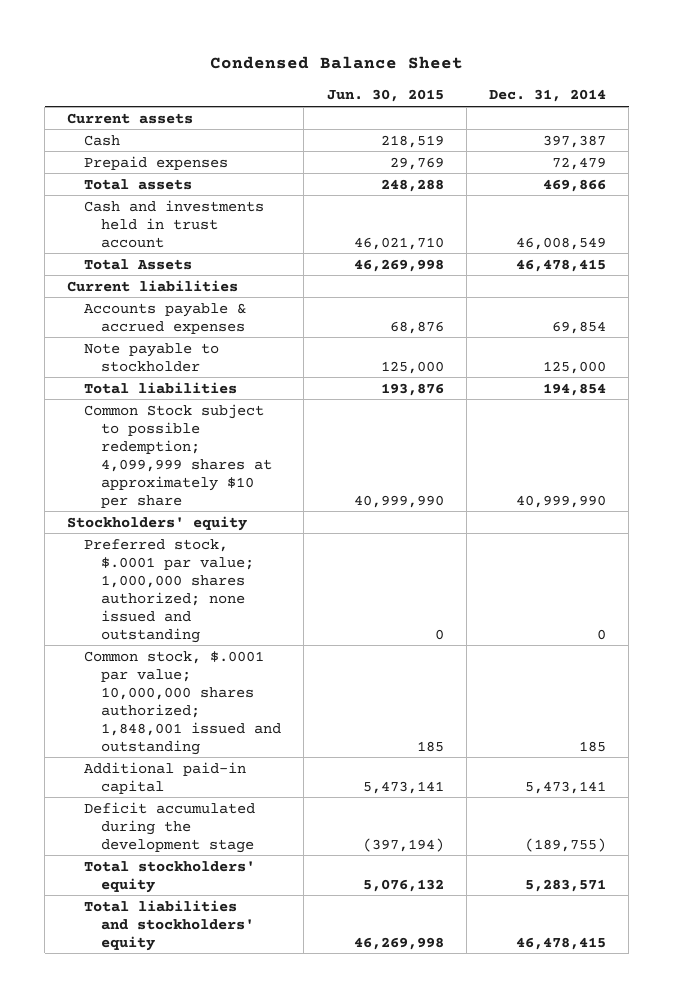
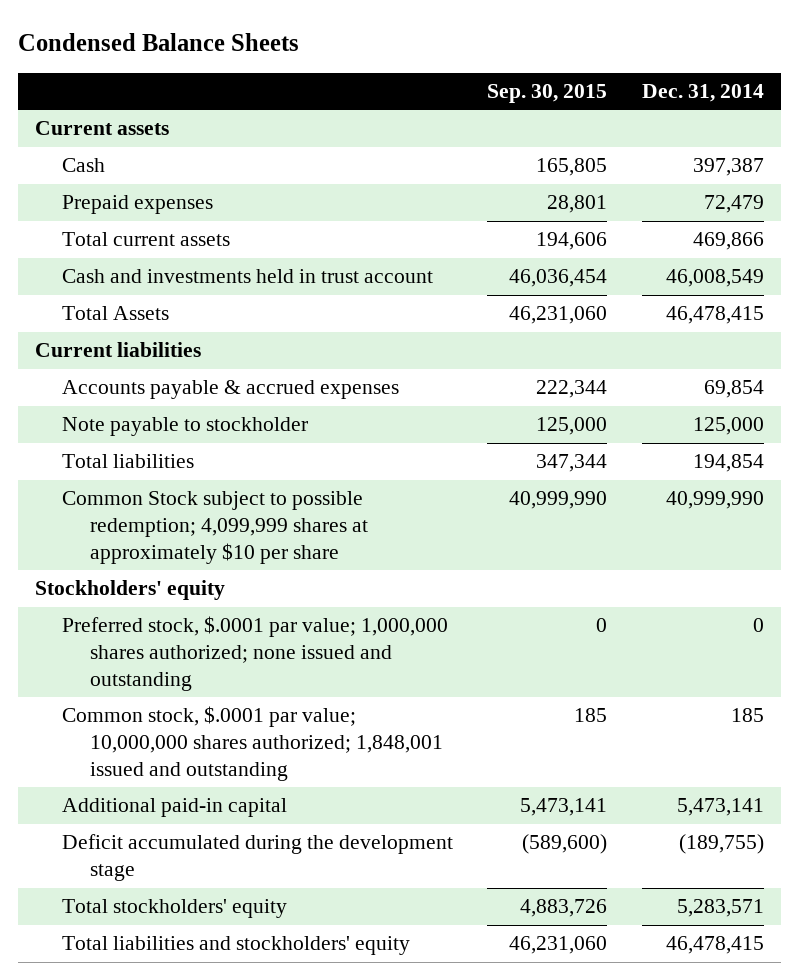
- Condensed Balance Sheet
+ Condensed Balance Sheets
- | Jun. 30, 2015 | Dec. 31, 2014
+ | Sep. 30, 2015 | Dec. 31, 2014
- Total assets | 248,288 | 469,866
+ Total current assets | 194,606 | 469,866

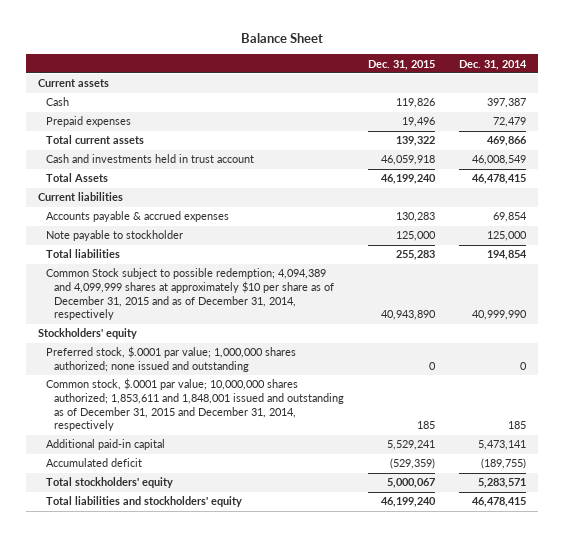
- Condensed Balance Sheets
+ Balance Sheet
- | Sep. 30, 2015 | Dec. 31, 2014
+ | Dec. 31, 2015 | Dec. 31, 2014
- Common Stock subject to possible redemption; 4,099,999 shares at approximately $10 per share | 40,999,990 | 40,999,990
+ Common Stock subject to possible redemption; 4,094,389 and 4,099,999 shares at approximately $10 per share as of December 31, 2015 and as of December 31, 2014, respectively | 40,943,890 | 40,999,990
- Common stock, $.0001 par value; 10,000,000 shares authorized; 1,848,001 issued and outstanding | 185 | 185
+ Common stock, $.0001 par value; 10,000,000 shares authorized; 1,853,611 and 1,848,001 issued and outstanding as of December 31, 2015 and December 31, 2014, respectively | 185 | 185
- Deficit accumulated during the development stage | (589,600) | (189,755)
+ Accumulated deficit | (529,359) | (189,755)

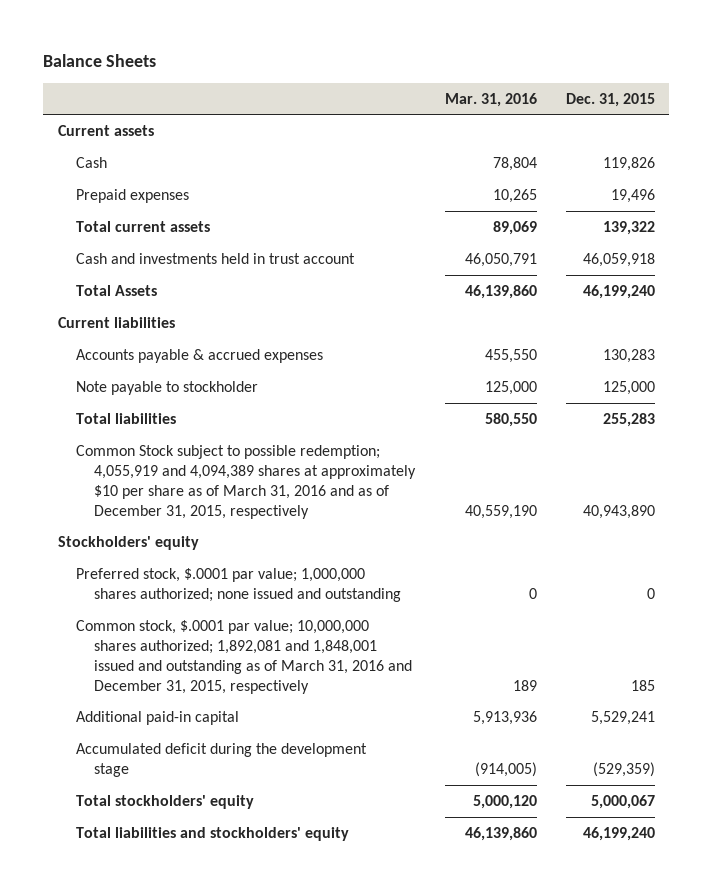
- Balance Sheet
+ Balance Sheets
- | Dec. 31, 2015 | Dec. 31, 2014
+ | Mar. 31, 2016 | Dec. 31, 2015
- Common Stock subject to possible redemption; 4,094,389 and 4,099,999 shares at approximately $10 per share as of December 31, 2015 and as of December 31, 2014, respectively | 40,943,890 | 40,999,990
+ Common Stock subject to possible redemption; 4,055,919 and 4,094,389 shares at approximately $10 per share as of March 31, 2016 and as of December 31, 2015, respectively | 40,559,190 | 40,943,890
- Common stock, $.0001 par value; 10,000,000 shares authorized; 1,853,611 and 1,848,001 issued and outstanding as of December 31, 2015 and December 31, 2014, respectively | 185 | 185
+ Common stock, $.0001 par value; 10,000,000 shares authorized; 1,892,081 and 1,848,001 issued and outstanding as of March 31, 2016 and December 31, 2015, respectively | 189 | 185
- Accumulated deficit | (529,359) | (189,755)
+ Accumulated deficit during the development stage | (914,005) | (529,359)

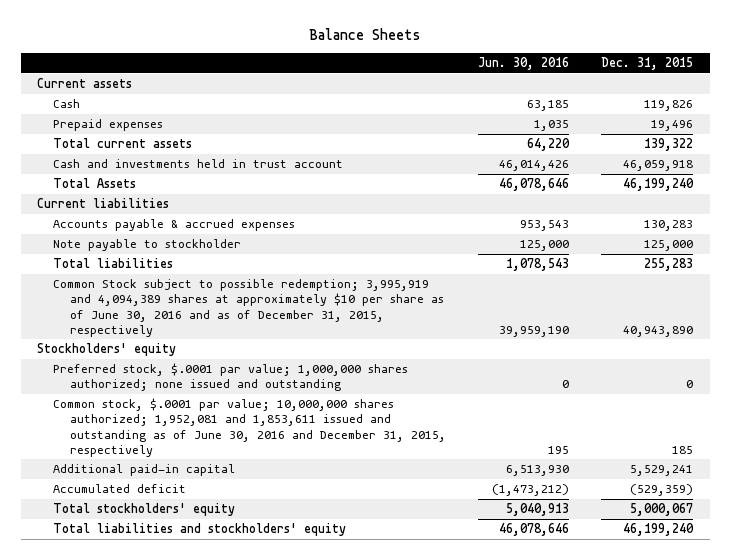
- | Mar. 31, 2016 | Dec. 31, 2015
+ | Jun. 30, 2016 | Dec. 31, 2015
- Common Stock subject to possible redemption; 4,055,919 and 4,094,389 shares at approximately $10 per share as of March 31, 2016 and as of December 31, 2015, respectively | 40,559,190 | 40,943,890
+ Common Stock subject to possible redemption; 3,995,919 and 4,094,389 shares at approximately $10 per share as of June 30, 2016 and as of December 31, 2015, respectively | 39,959,190 | 40,943,890
- Common stock, $.0001 par value; 10,000,000 shares authorized; 1,892,081 and 1,848,001 issued and outstanding as of March 31, 2016 and December 31, 2015, respectively | 189 | 185
+ Common stock, $.0001 par value; 10,000,000 shares authorized; 1,952,081 and 1,853,611 issued and outstanding as of June 30, 2016 and December 31, 2015, respectively | 195 | 185
- Accumulated deficit during the development stage | (914,005) | (529,359)
+ Accumulated deficit | (1,473,212) | (529,359)

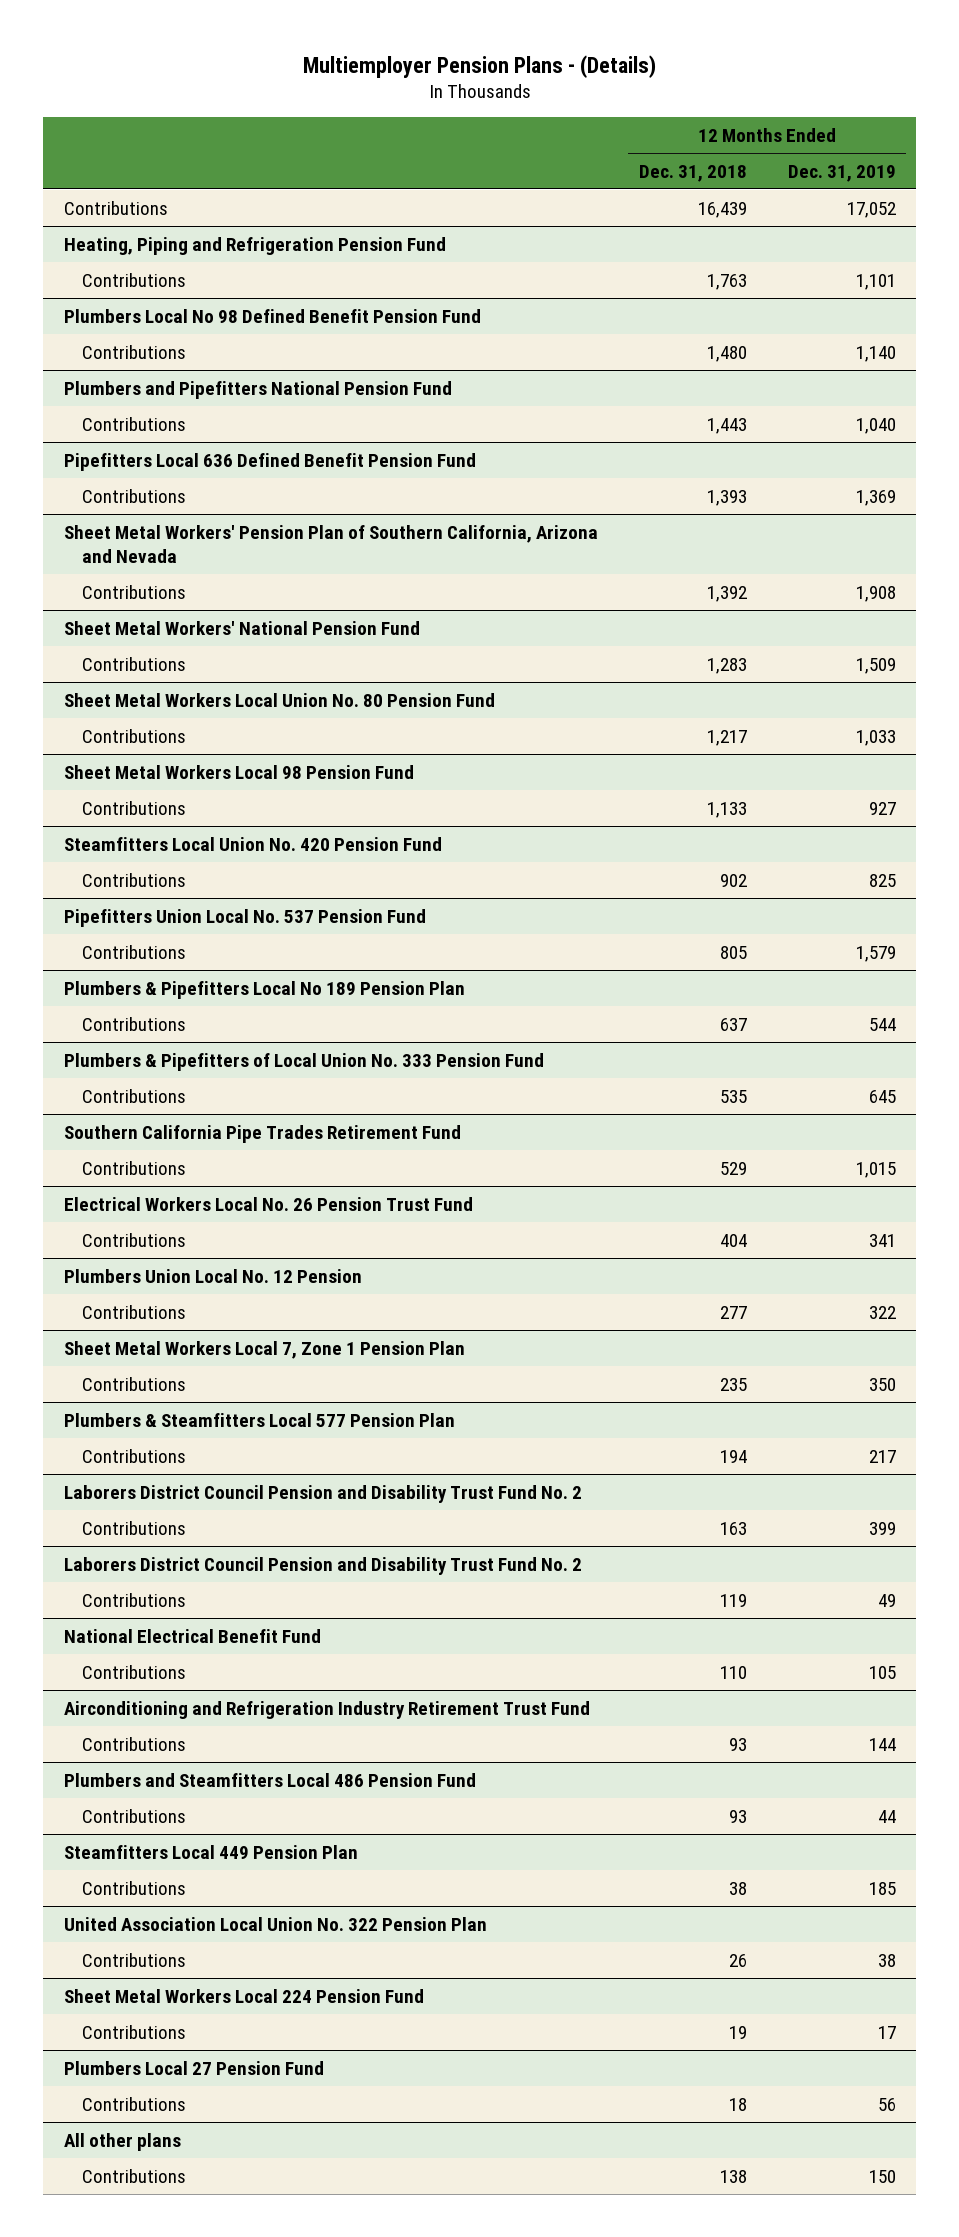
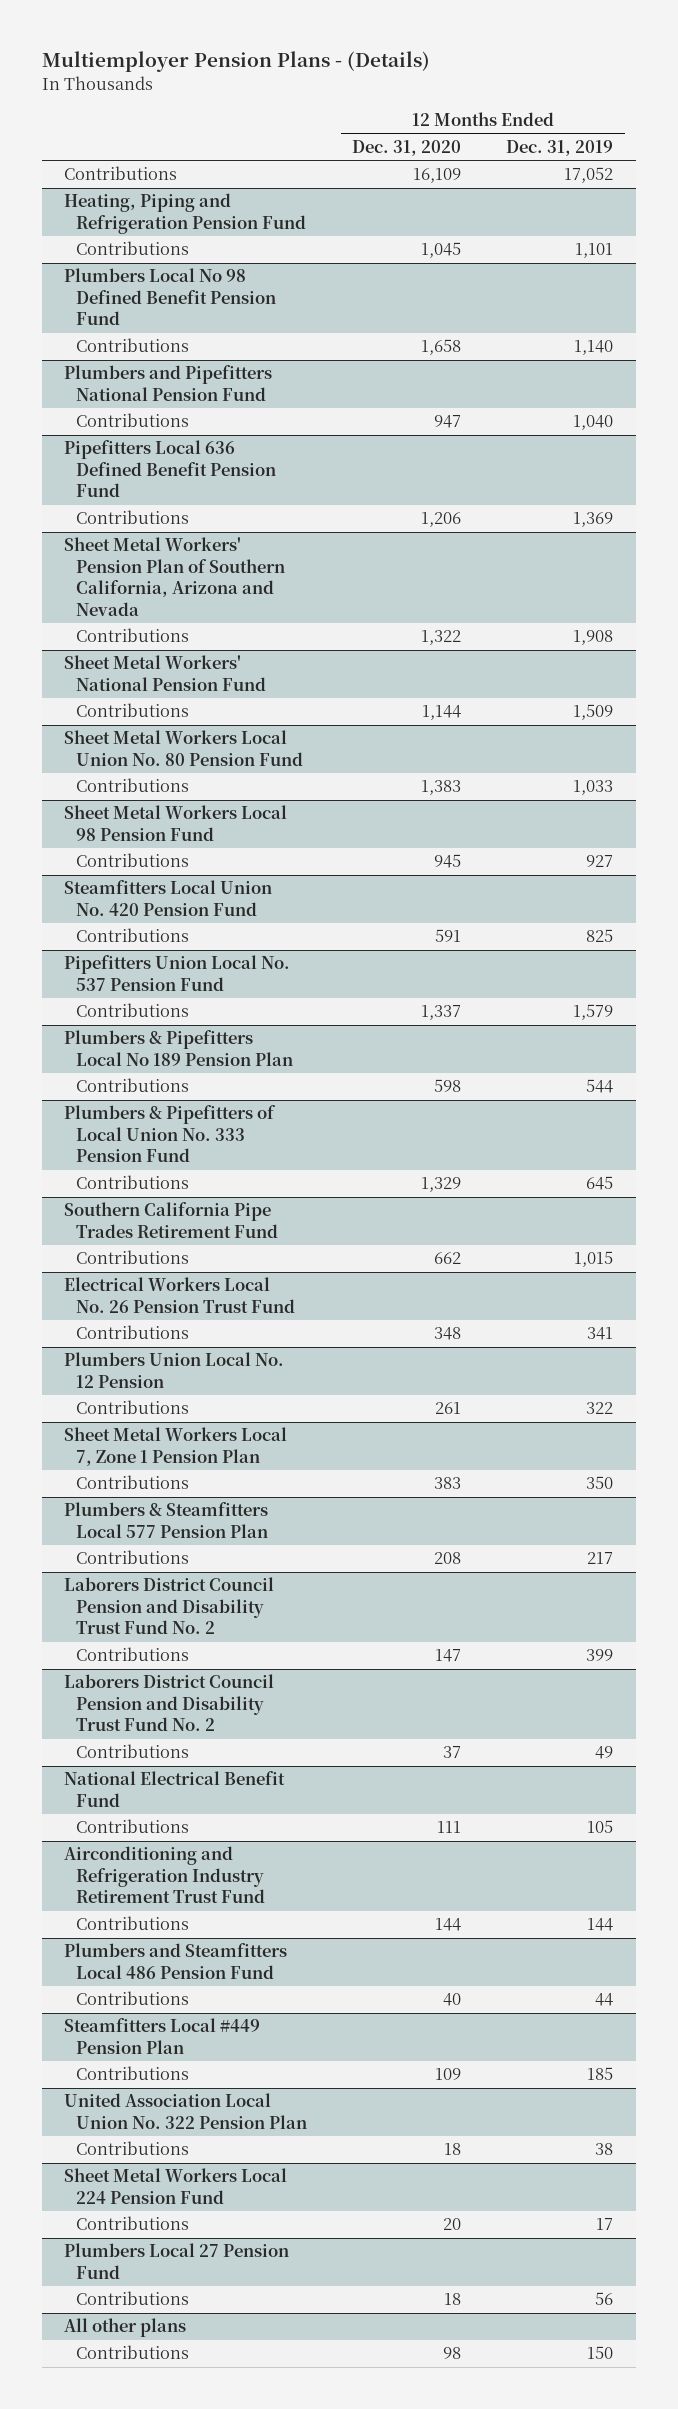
- | 12 Months Ended Dec. 31, 2018 | 12 Months Ended Dec. 31, 2019
+ | 12 Months Ended Dec. 31, 2020 | 12 Months Ended Dec. 31, 2019
- Steamfitters Local 449 Pension Plan
+ Steamfitters Local #449 Pension Plan

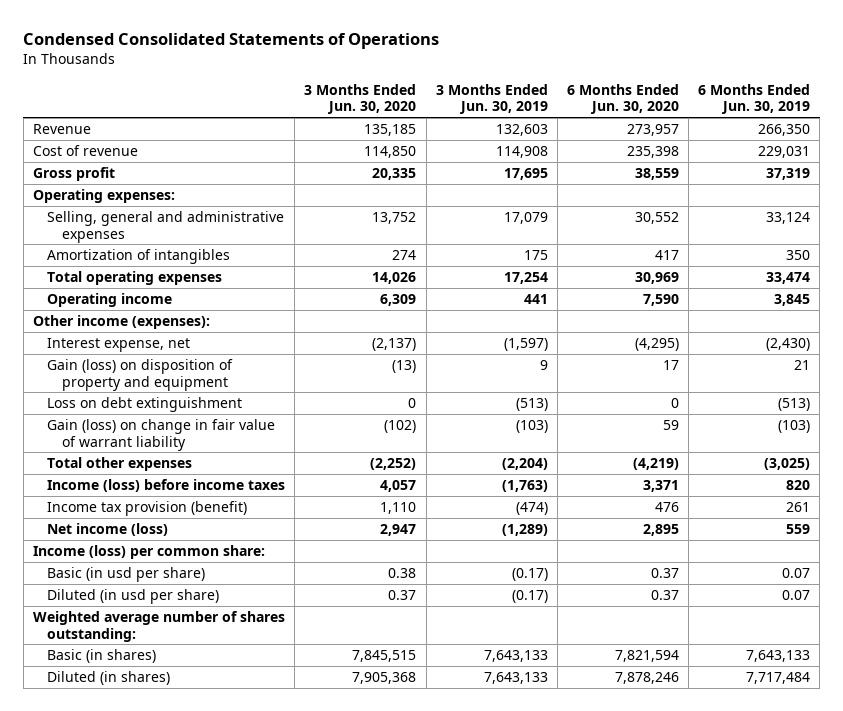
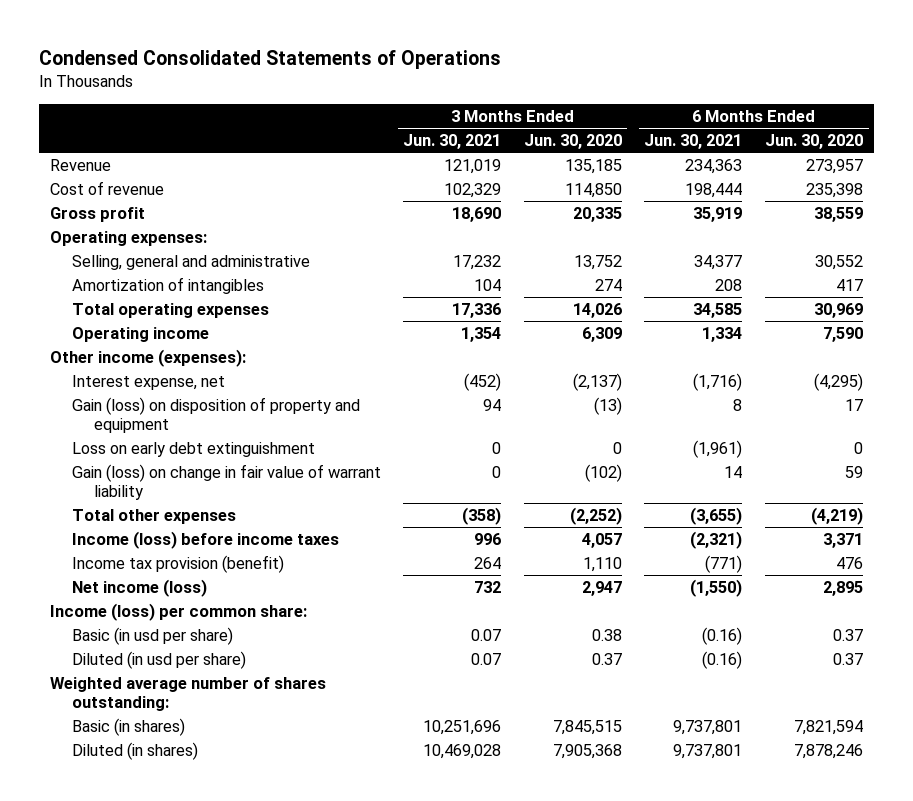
- | 3 Months Ended Jun. 30, 2020 | 3 Months Ended Jun. 30, 2019 | 6 Months Ended Jun. 30, 2020 | 6 Months Ended Jun. 30, 2019
+ | 3 Months Ended Jun. 30, 2021 | 3 Months Ended Jun. 30, 2020 | 6 Months Ended Jun. 30, 2021 | 6 Months Ended Jun. 30, 2020
- Selling, general and administrative expenses | 13,752 | 17,079 | 30,552 | 33,124
+ Selling, general and administrative | 17,232 | 13,752 | 34,377 | 30,552
- Loss on debt extinguishment | 0 | (513) | 0 | (513)
+ Loss on early debt extinguishment | 0 | 0 | (1,961) | 0

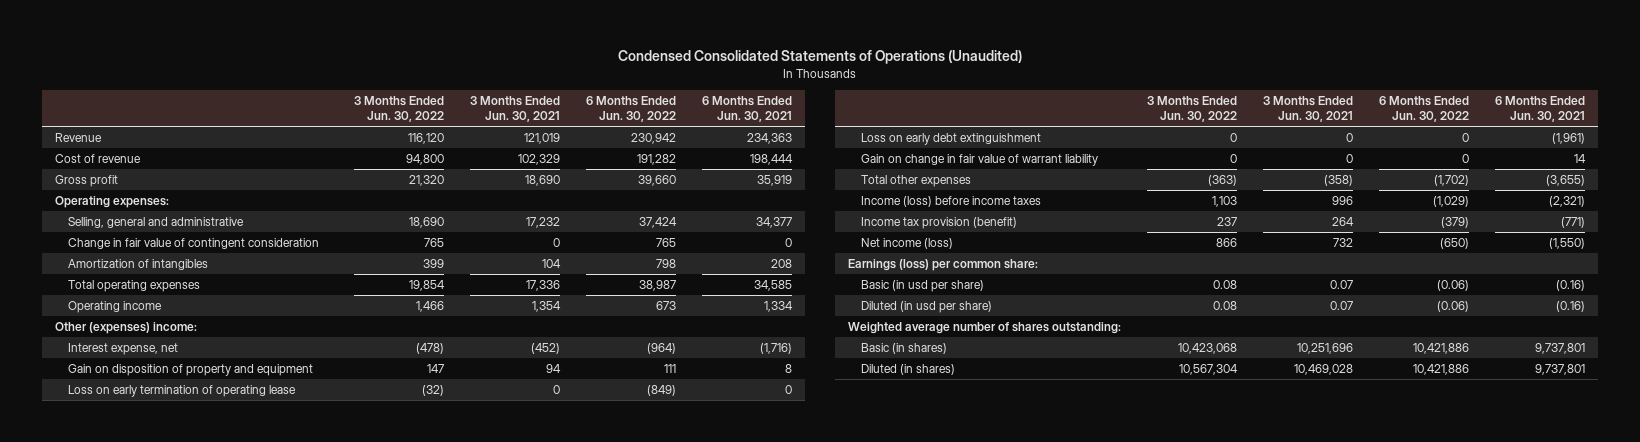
- Condensed Consolidated Statements of Operations
+ Condensed Consolidated Statements of Operations (Unaudited)
- | 3 Months Ended Jun. 30, 2021 | 3 Months Ended Jun. 30, 2020 | 6 Months Ended Jun. 30, 2021 | 6 Months Ended Jun. 30, 2020
+ | 3 Months Ended Jun. 30, 2022 | 3 Months Ended Jun. 30, 2021 | 6 Months Ended Jun. 30, 2022 | 6 Months Ended Jun. 30, 2021
+ Change in fair value of contingent consideration | 765 | 0 | 765 | 0
- Other income (expenses):
+ Other (expenses) income:
- Gain (loss) on disposition of property and equipment | 94 | (13) | 8 | 17
+ Gain on disposition of property and equipment | 147 | 94 | 111 | 8
+ Loss on early termination of operating lease | (32) | 0 | (849) | 0
- Gain (loss) on change in fair value of warrant liability | 0 | (102) | 14 | 59
+ Gain on change in fair value of warrant liability | 0 | 0 | 0 | 14
- Income (loss) per common share:
+ Earnings (loss) per common share:

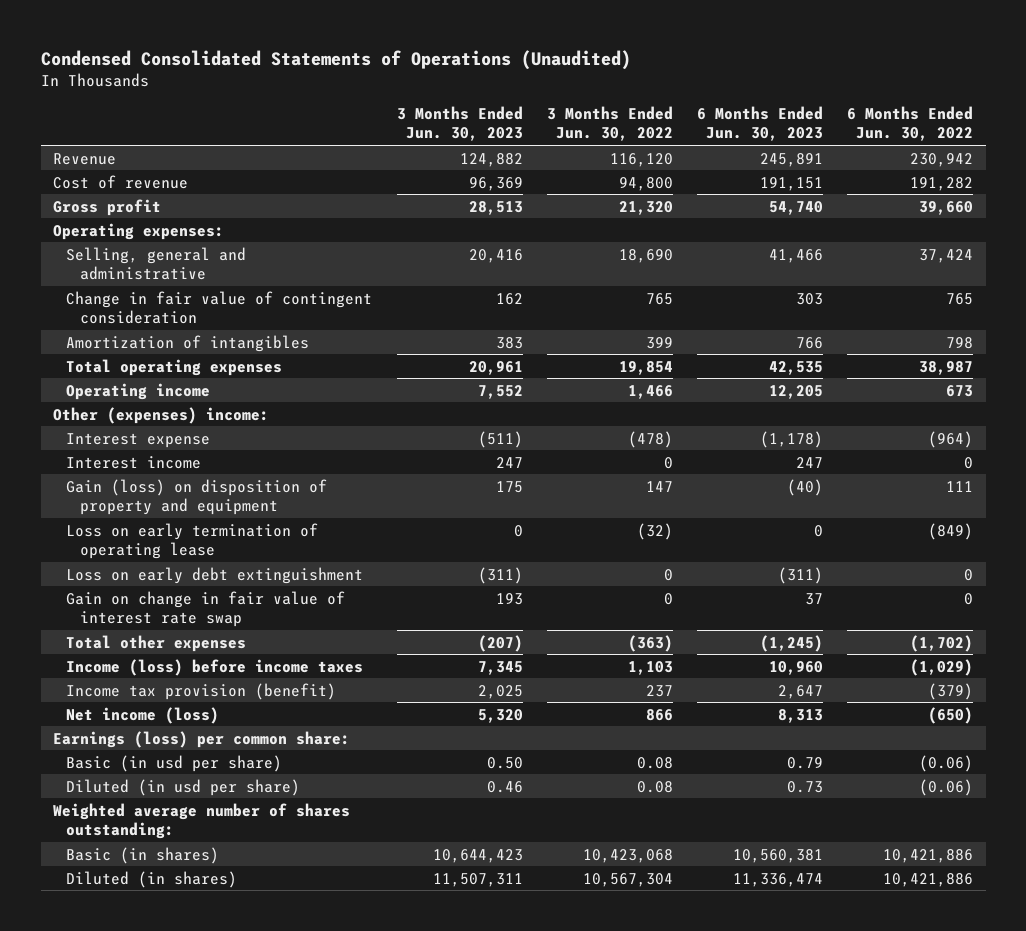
- | 3 Months Ended Jun. 30, 2022 | 3 Months Ended Jun. 30, 2021 | 6 Months Ended Jun. 30, 2022 | 6 Months Ended Jun. 30, 2021
+ | 3 Months Ended Jun. 30, 2023 | 3 Months Ended Jun. 30, 2022 | 6 Months Ended Jun. 30, 2023 | 6 Months Ended Jun. 30, 2022
- Interest expense, net | (478) | (452) | (964) | (1,716)
- Gain on disposition of property and equipment | 147 | 94 | 111 | 8
+ Interest expense | (511) | (478) | (1,178) | (964)
+ Interest income | 247 | 0 | 247 | 0
+ Gain (loss) on disposition of property and equipment | 175 | 147 | (40) | 111
- Gain on change in fair value of warrant liability | 0 | 0 | 0 | 14
+ Gain on change in fair value of interest rate swap | 193 | 0 | 37 | 0

